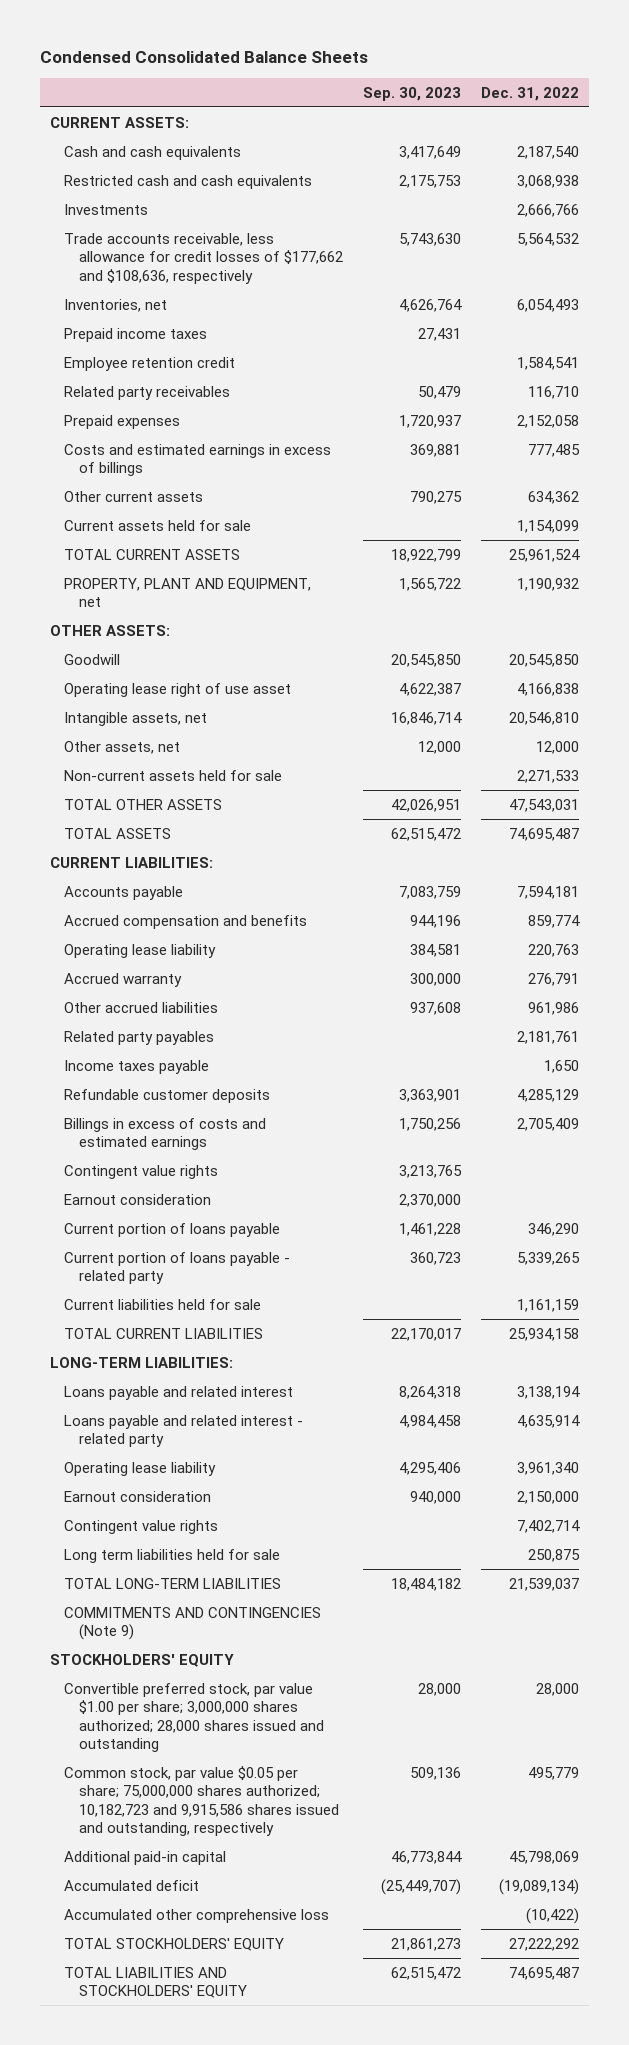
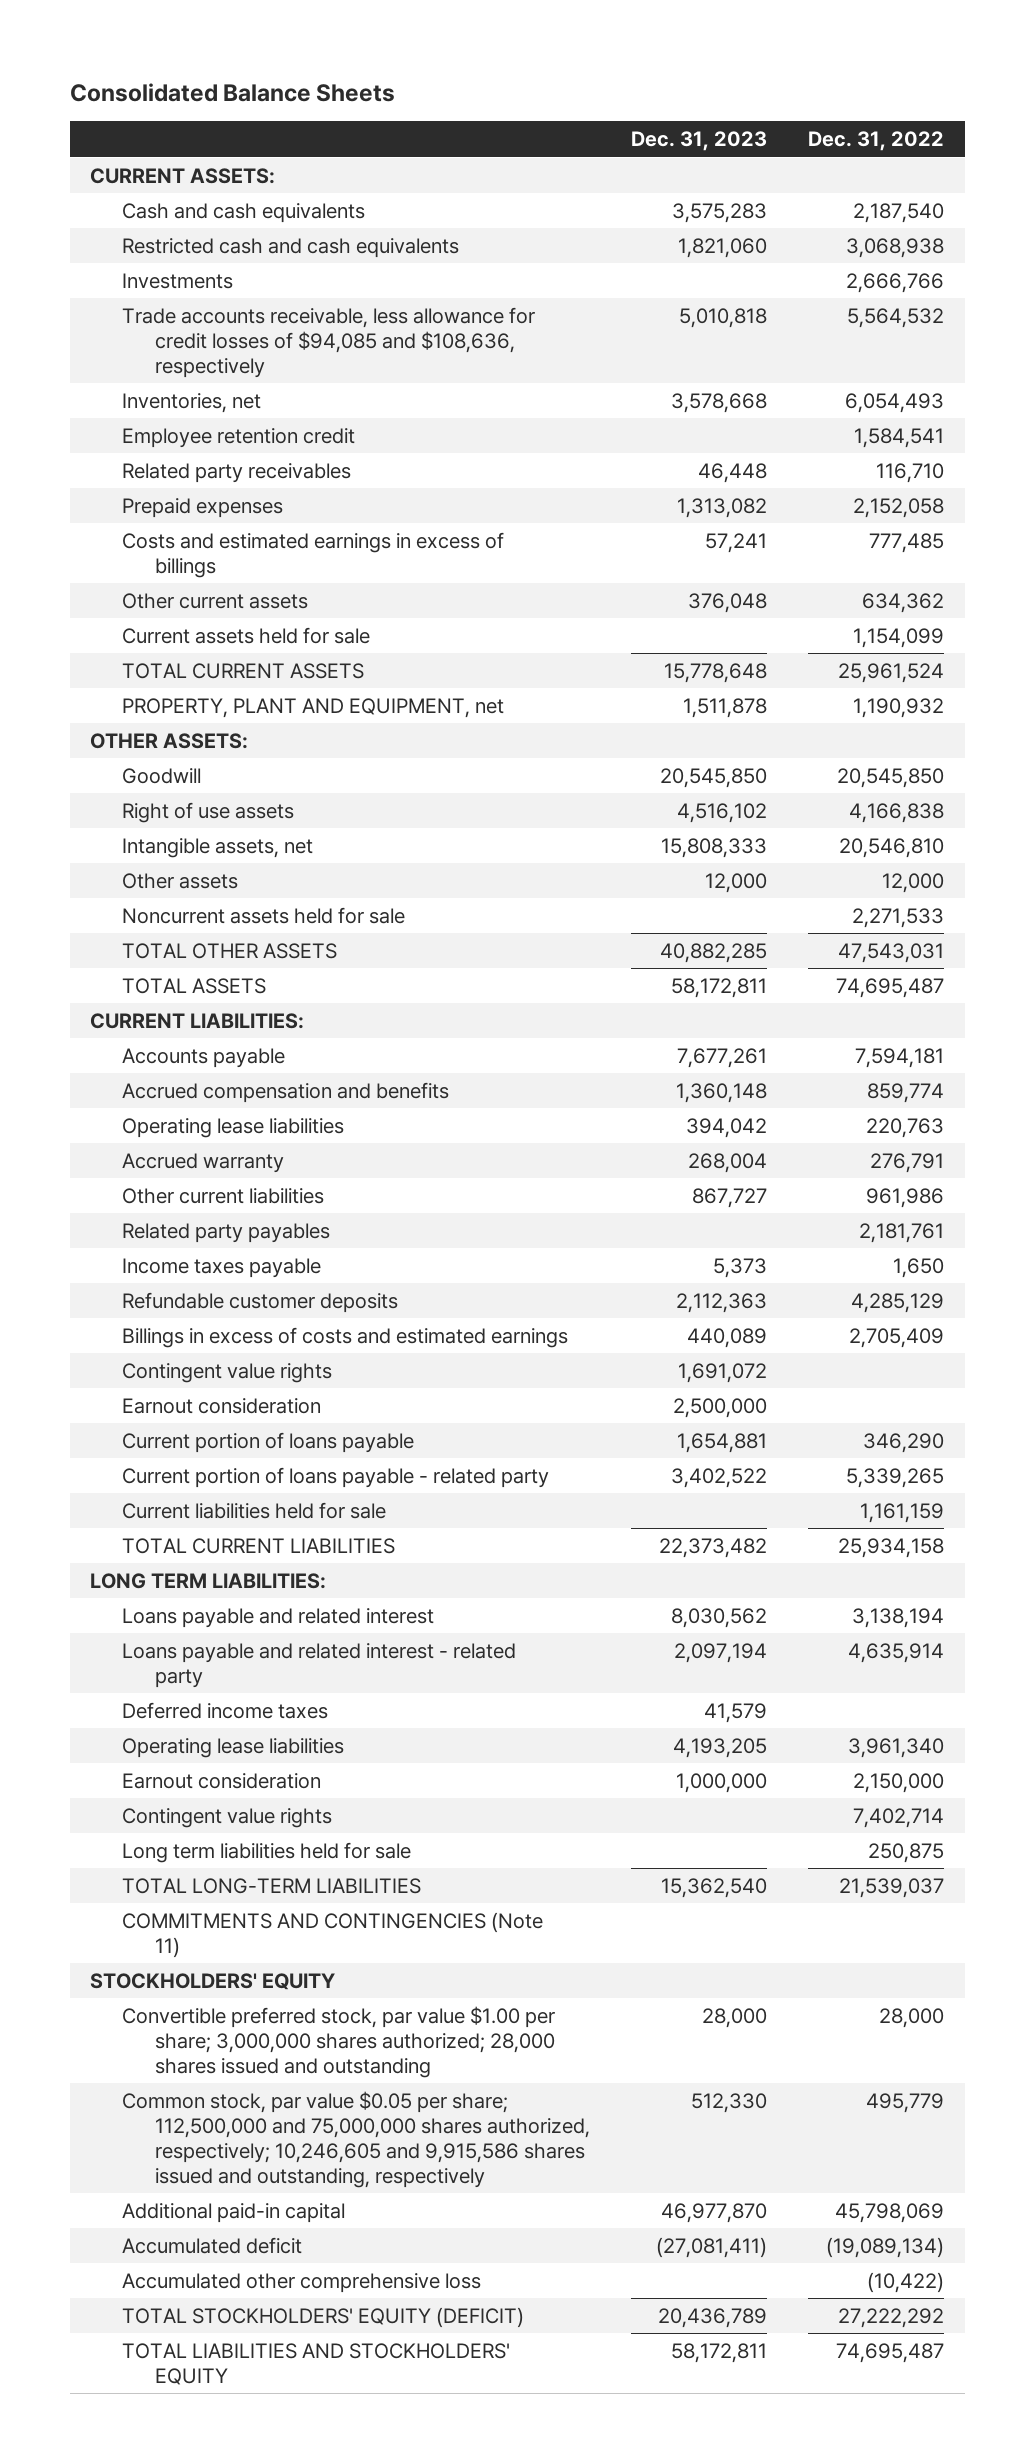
- Condensed Consolidated Balance Sheets
+ Consolidated Balance Sheets
- | Sep. 30, 2023 | Dec. 31, 2022
+ | Dec. 31, 2023 | Dec. 31, 2022
- Trade accounts receivable, less allowance for credit losses of $177,662 and $108,636, respectively | 5,743,630 | 5,564,532
+ Trade accounts receivable, less allowance for credit losses of $94,085 and $108,636, respectively | 5,010,818 | 5,564,532
- Prepaid income taxes | 27,431 |
- Operating lease right of use asset | 4,622,387 | 4,166,838
+ Right of use assets | 4,516,102 | 4,166,838
- Other assets, net | 12,000 | 12,000
- Non-current assets held for sale | | 2,271,533
+ Other assets | 12,000 | 12,000
+ Noncurrent assets held for sale | | 2,271,533
- Operating lease liability | 384,581 | 220,763
+ Operating lease liabilities | 394,042 | 220,763
- Other accrued liabilities | 937,608 | 961,986
+ Other current liabilities | 867,727 | 961,986
- LONG-TERM LIABILITIES:
+ LONG TERM LIABILITIES:
- Operating lease liability | 4,295,406 | 3,961,340
+ Deferred income taxes | 41,579 |
+ Operating lease liabilities | 4,193,205 | 3,961,340
- COMMITMENTS AND CONTINGENCIES (Note 9)
+ COMMITMENTS AND CONTINGENCIES (Note 11)
- Common stock, par value $0.05 per share; 75,000,000 shares authorized; 10,182,723 and 9,915,586 shares issued and outstanding, respectively | 509,136 | 495,779
+ Common stock, par value $0.05 per share; 112,500,000 and 75,000,000 shares authorized, respectively; 10,246,605 and 9,915,586 shares issued and outstanding, respectively | 512,330 | 495,779
- TOTAL STOCKHOLDERS' EQUITY | 21,861,273 | 27,222,292
+ TOTAL STOCKHOLDERS' EQUITY (DEFICIT) | 20,436,789 | 27,222,292

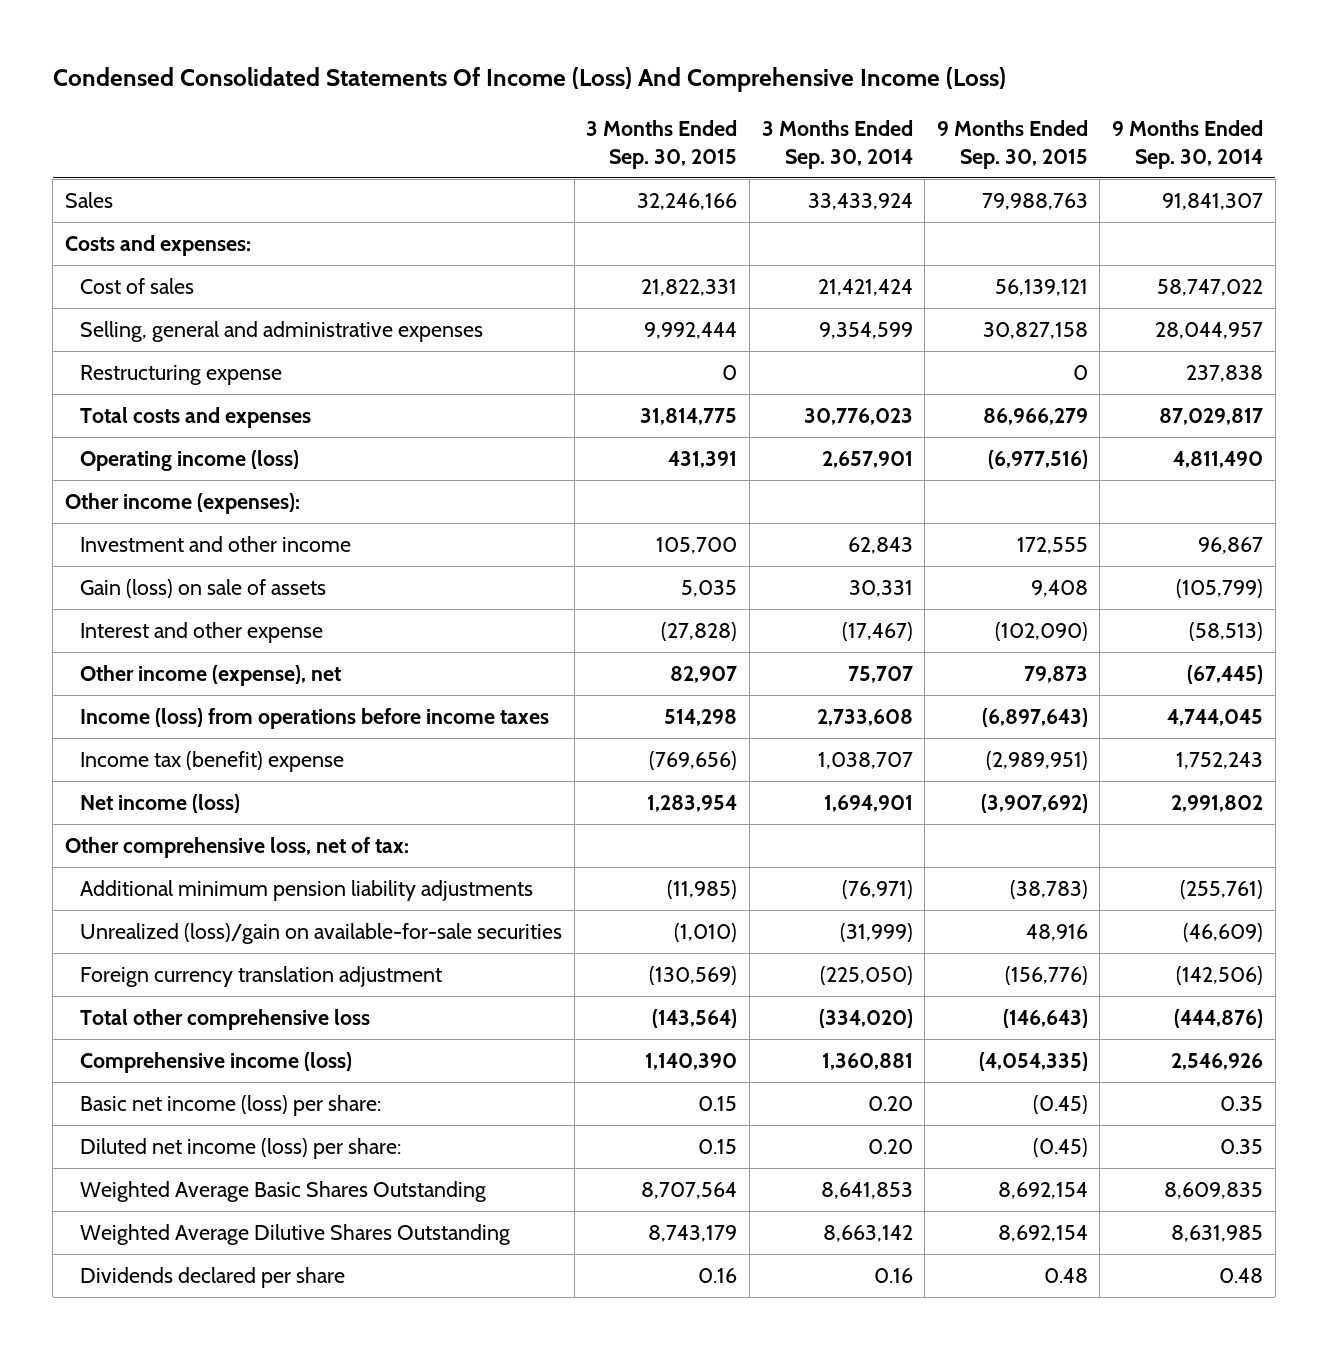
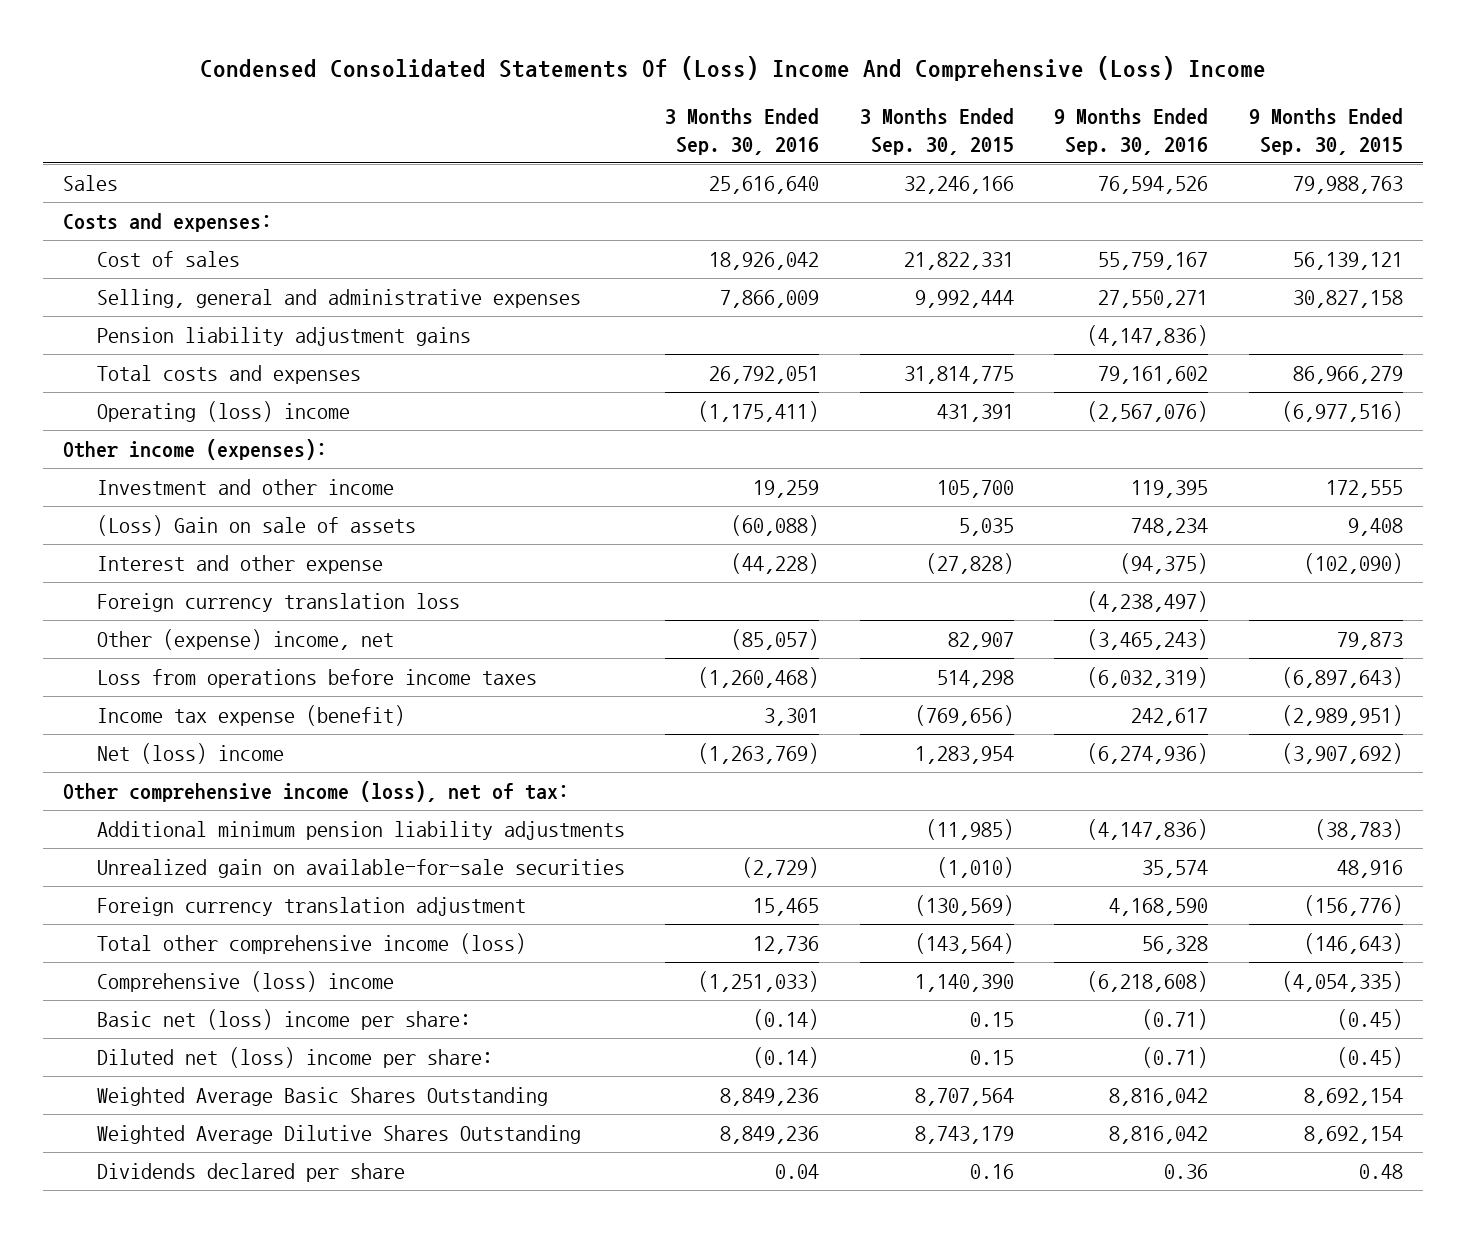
- Condensed Consolidated Statements Of Income (Loss) And Comprehensive Income (Loss)
+ Condensed Consolidated Statements Of (Loss) Income And Comprehensive (Loss) Income
- | 3 Months Ended Sep. 30, 2015 | 3 Months Ended Sep. 30, 2014 | 9 Months Ended Sep. 30, 2015 | 9 Months Ended Sep. 30, 2014
+ | 3 Months Ended Sep. 30, 2016 | 3 Months Ended Sep. 30, 2015 | 9 Months Ended Sep. 30, 2016 | 9 Months Ended Sep. 30, 2015
- Restructuring expense | 0 | | 0 | 237,838
+ Pension liability adjustment gains | | | (4,147,836) |
- Operating income (loss) | 431,391 | 2,657,901 | (6,977,516) | 4,811,490
+ Operating (loss) income | (1,175,411) | 431,391 | (2,567,076) | (6,977,516)
- Gain (loss) on sale of assets | 5,035 | 30,331 | 9,408 | (105,799)
+ (Loss) Gain on sale of assets | (60,088) | 5,035 | 748,234 | 9,408
- Other income (expense), net | 82,907 | 75,707 | 79,873 | (67,445)
- Income (loss) from operations before income taxes | 514,298 | 2,733,608 | (6,897,643) | 4,744,045
- Income tax (benefit) expense | (769,656) | 1,038,707 | (2,989,951) | 1,752,243
- Net income (loss) | 1,283,954 | 1,694,901 | (3,907,692) | 2,991,802
- Other comprehensive loss, net of tax:
+ Foreign currency translation loss | | | (4,238,497) |
+ Other (expense) income, net | (85,057) | 82,907 | (3,465,243) | 79,873
+ Loss from operations before income taxes | (1,260,468) | 514,298 | (6,032,319) | (6,897,643)
+ Income tax expense (benefit) | 3,301 | (769,656) | 242,617 | (2,989,951)
+ Net (loss) income | (1,263,769) | 1,283,954 | (6,274,936) | (3,907,692)
+ Other comprehensive income (loss), net of tax:
- Unrealized (loss)/gain on available-for-sale securities | (1,010) | (31,999) | 48,916 | (46,609)
+ Unrealized gain on available-for-sale securities | (2,729) | (1,010) | 35,574 | 48,916
- Total other comprehensive loss | (143,564) | (334,020) | (146,643) | (444,876)
- Comprehensive income (loss) | 1,140,390 | 1,360,881 | (4,054,335) | 2,546,926
- Basic net income (loss) per share: | 0.15 | 0.20 | (0.45) | 0.35
- Diluted net income (loss) per share: | 0.15 | 0.20 | (0.45) | 0.35
+ Total other comprehensive income (loss) | 12,736 | (143,564) | 56,328 | (146,643)
+ Comprehensive (loss) income | (1,251,033) | 1,140,390 | (6,218,608) | (4,054,335)
+ Basic net (loss) income per share: | (0.14) | 0.15 | (0.71) | (0.45)
+ Diluted net (loss) income per share: | (0.14) | 0.15 | (0.71) | (0.45)

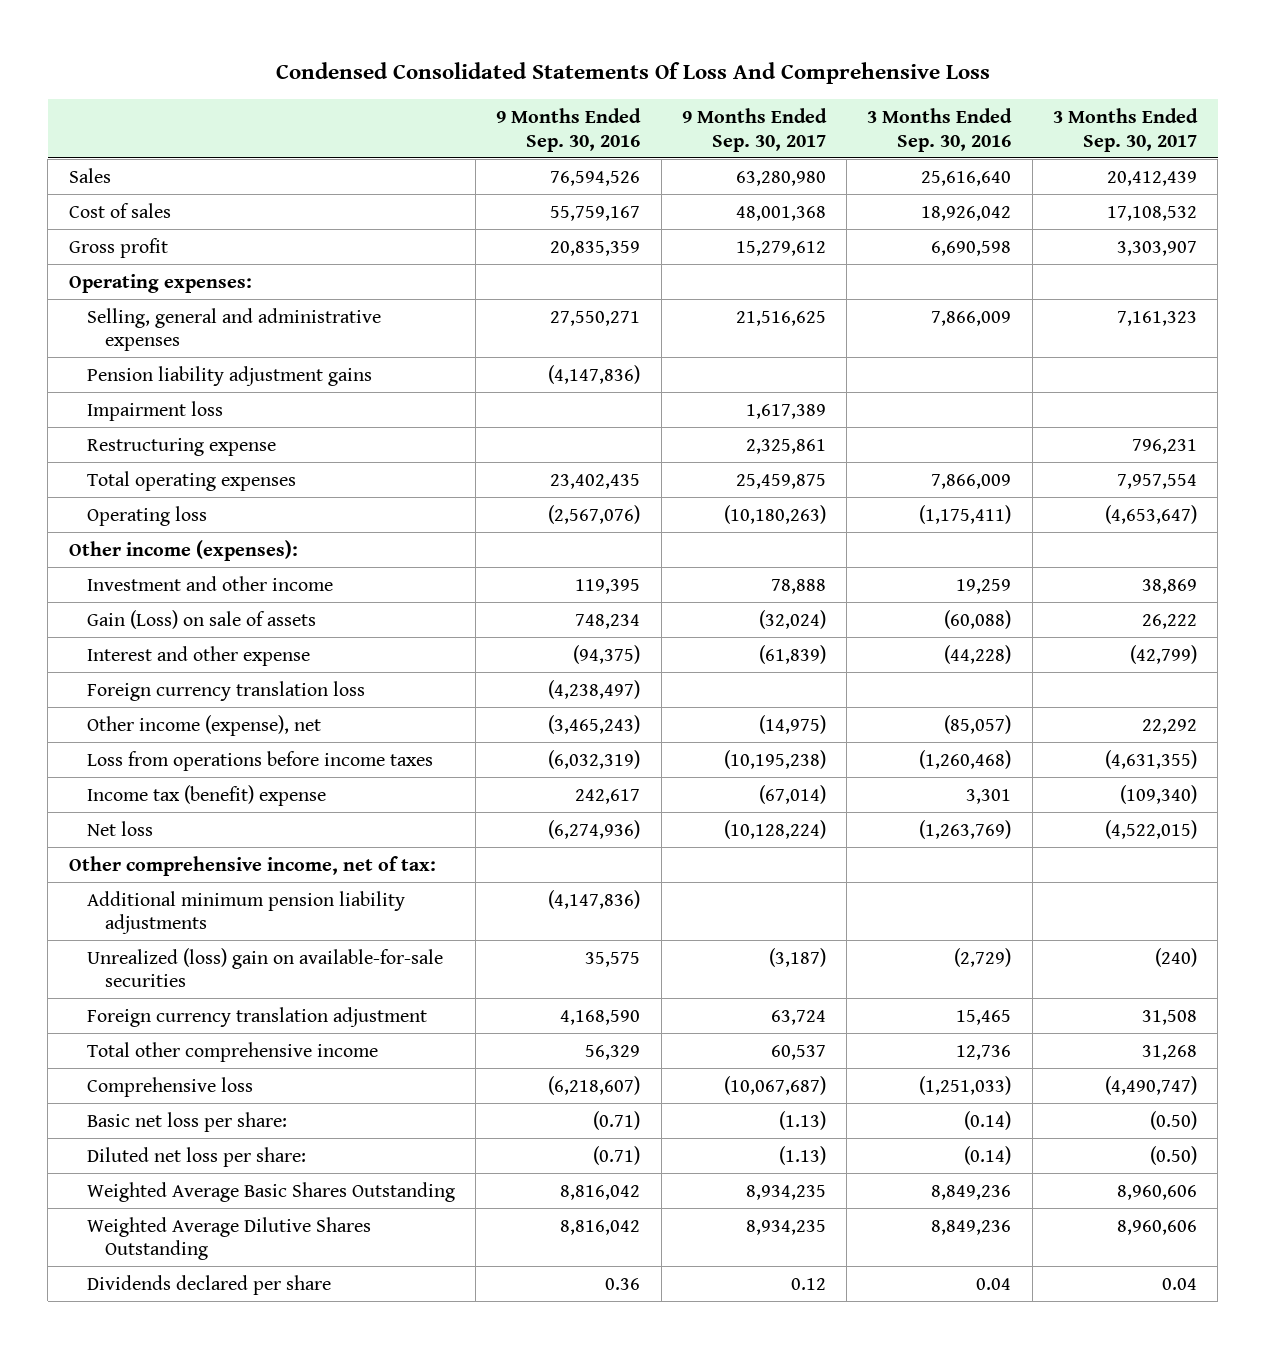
- Condensed Consolidated Statements Of (Loss) Income And Comprehensive (Loss) Income
+ Condensed Consolidated Statements Of Loss And Comprehensive Loss
- | 3 Months Ended Sep. 30, 2016 | 3 Months Ended Sep. 30, 2015 | 9 Months Ended Sep. 30, 2016 | 9 Months Ended Sep. 30, 2015
+ | 9 Months Ended Sep. 30, 2016 | 9 Months Ended Sep. 30, 2017 | 3 Months Ended Sep. 30, 2016 | 3 Months Ended Sep. 30, 2017
- Costs and expenses:
+ Gross profit | 20,835,359 | 15,279,612 | 6,690,598 | 3,303,907
+ Operating expenses:
- Total costs and expenses | 26,792,051 | 31,814,775 | 79,161,602 | 86,966,279
- Operating (loss) income | (1,175,411) | 431,391 | (2,567,076) | (6,977,516)
+ Impairment loss | | 1,617,389 | |
+ Restructuring expense | | 2,325,861 | | 796,231
+ Total operating expenses | 23,402,435 | 25,459,875 | 7,866,009 | 7,957,554
+ Operating loss | (2,567,076) | (10,180,263) | (1,175,411) | (4,653,647)
- (Loss) Gain on sale of assets | (60,088) | 5,035 | 748,234 | 9,408
+ Gain (Loss) on sale of assets | 748,234 | (32,024) | (60,088) | 26,222
- Other (expense) income, net | (85,057) | 82,907 | (3,465,243) | 79,873
+ Other income (expense), net | (3,465,243) | (14,975) | (85,057) | 22,292
- Income tax expense (benefit) | 3,301 | (769,656) | 242,617 | (2,989,951)
- Net (loss) income | (1,263,769) | 1,283,954 | (6,274,936) | (3,907,692)
- Other comprehensive income (loss), net of tax:
+ Income tax (benefit) expense | 242,617 | (67,014) | 3,301 | (109,340)
+ Net loss | (6,274,936) | (10,128,224) | (1,263,769) | (4,522,015)
+ Other comprehensive income, net of tax:
- Unrealized gain on available-for-sale securities | (2,729) | (1,010) | 35,574 | 48,916
+ Unrealized (loss) gain on available-for-sale securities | 35,575 | (3,187) | (2,729) | (240)
- Total other comprehensive income (loss) | 12,736 | (143,564) | 56,328 | (146,643)
- Comprehensive (loss) income | (1,251,033) | 1,140,390 | (6,218,608) | (4,054,335)
- Basic net (loss) income per share: | (0.14) | 0.15 | (0.71) | (0.45)
- Diluted net (loss) income per share: | (0.14) | 0.15 | (0.71) | (0.45)
+ Total other comprehensive income | 56,329 | 60,537 | 12,736 | 31,268
+ Comprehensive loss | (6,218,607) | (10,067,687) | (1,251,033) | (4,490,747)
+ Basic net loss per share: | (0.71) | (1.13) | (0.14) | (0.50)
+ Diluted net loss per share: | (0.71) | (1.13) | (0.14) | (0.50)

